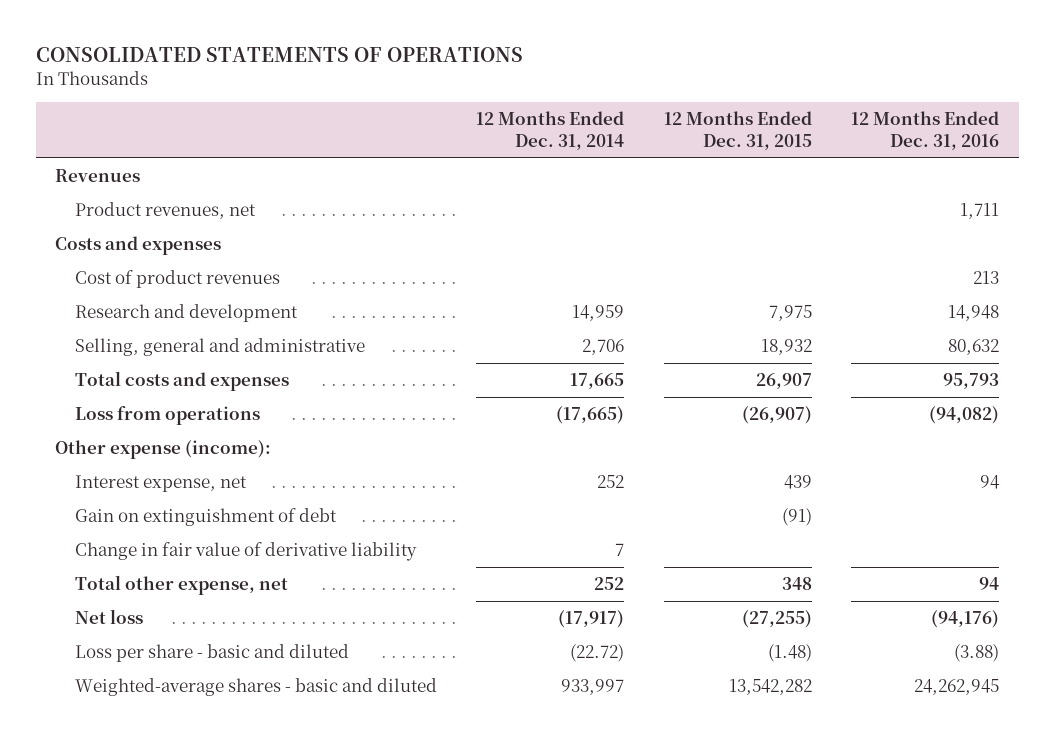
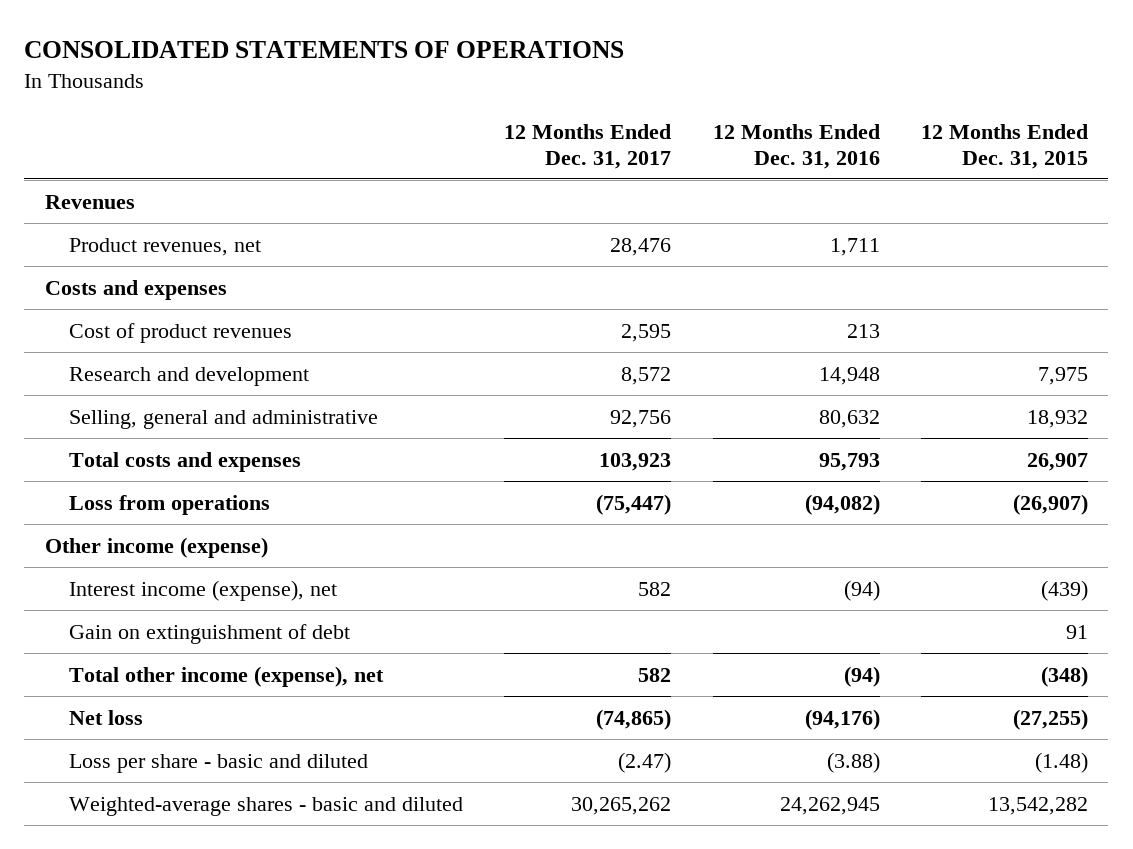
- | 12 Months Ended Dec. 31, 2014 | 12 Months Ended Dec. 31, 2015 | 12 Months Ended Dec. 31, 2016
+ | 12 Months Ended Dec. 31, 2017 | 12 Months Ended Dec. 31, 2016 | 12 Months Ended Dec. 31, 2015
- Other expense (income):
- Interest expense, net | 252 | 439 | 94
- Gain on extinguishment of debt | | (91) |
- Change in fair value of derivative liability | 7 | |
- Total other expense, net | 252 | 348 | 94
+ Other income (expense)
+ Interest income (expense), net | 582 | (94) | (439)
+ Gain on extinguishment of debt | | | 91
+ Total other income (expense), net | 582 | (94) | (348)

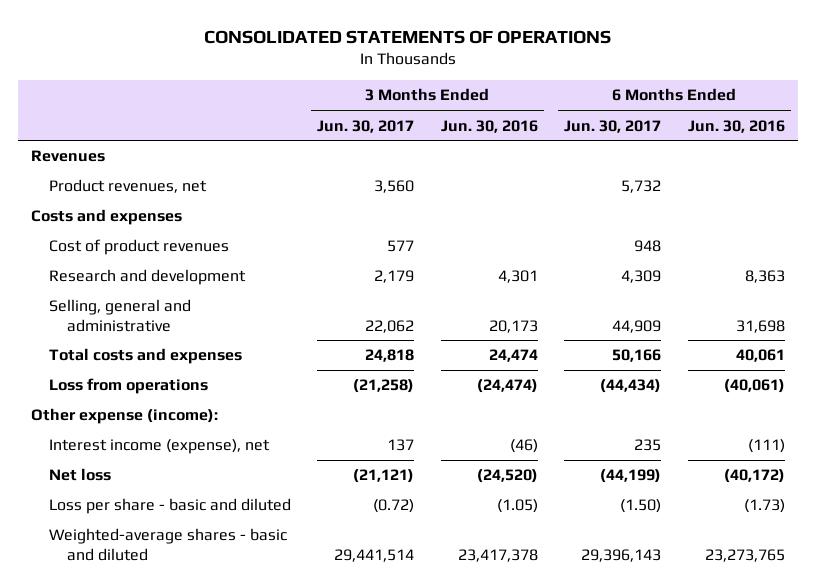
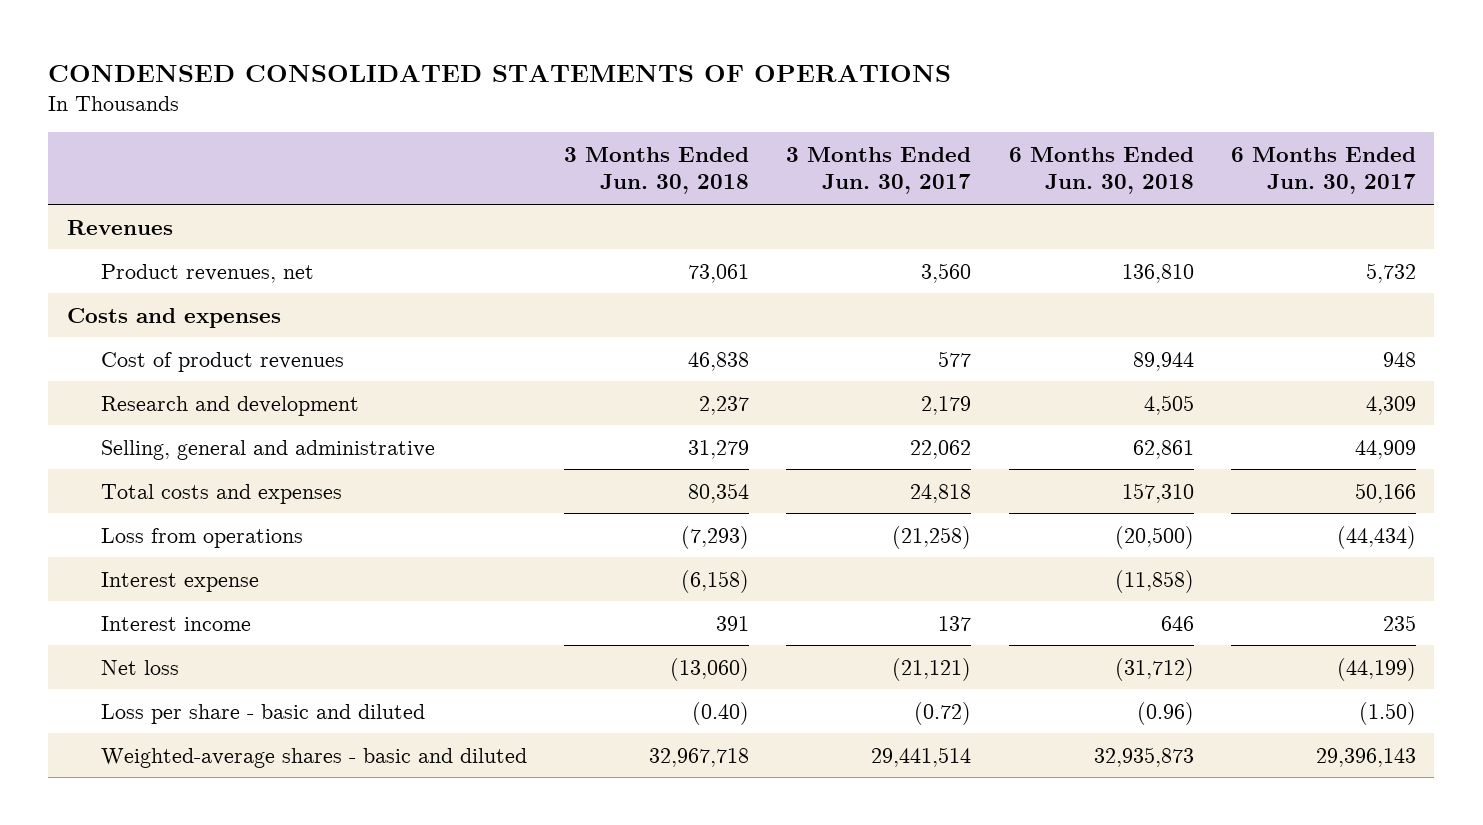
- CONSOLIDATED STATEMENTS OF OPERATIONS
+ CONDENSED CONSOLIDATED STATEMENTS OF OPERATIONS
- | 3 Months Ended Jun. 30, 2017 | 3 Months Ended Jun. 30, 2016 | 6 Months Ended Jun. 30, 2017 | 6 Months Ended Jun. 30, 2016
+ | 3 Months Ended Jun. 30, 2018 | 3 Months Ended Jun. 30, 2017 | 6 Months Ended Jun. 30, 2018 | 6 Months Ended Jun. 30, 2017
- Other expense (income):
- Interest income (expense), net | 137 | (46) | 235 | (111)
+ Interest expense | (6,158) | | (11,858) |
+ Interest income | 391 | 137 | 646 | 235

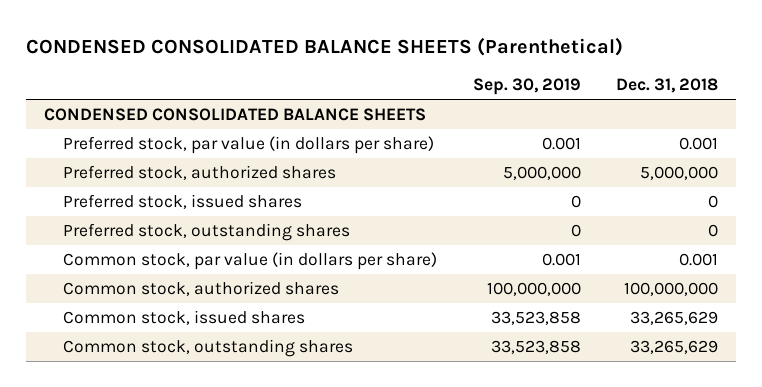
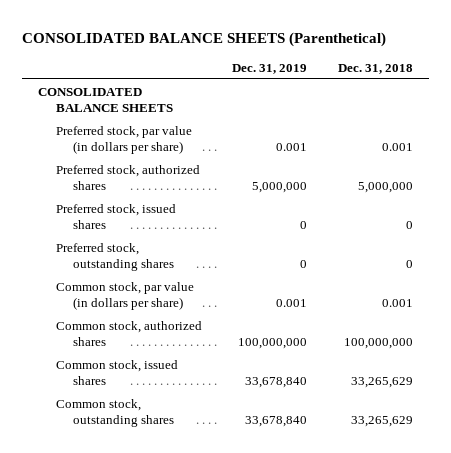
- CONDENSED CONSOLIDATED BALANCE SHEETS (Parenthetical)
+ CONSOLIDATED BALANCE SHEETS (Parenthetical)
- | Sep. 30, 2019 | Dec. 31, 2018
+ | Dec. 31, 2019 | Dec. 31, 2018
- CONDENSED CONSOLIDATED BALANCE SHEETS
+ CONSOLIDATED BALANCE SHEETS

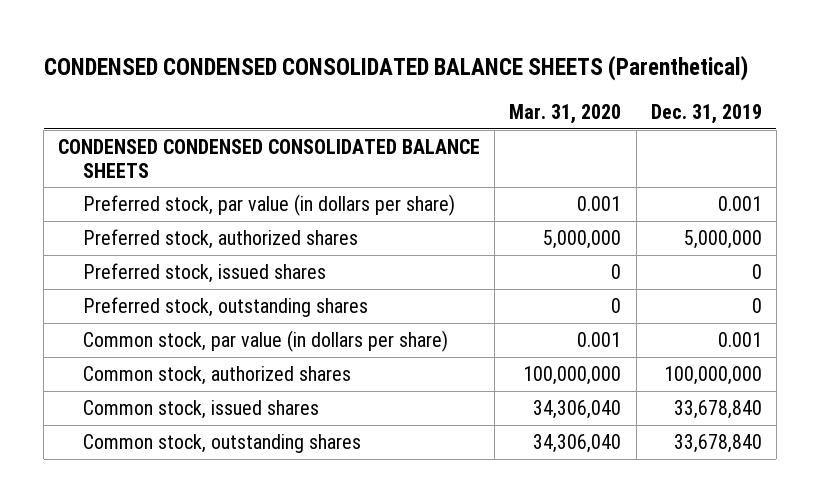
- CONSOLIDATED BALANCE SHEETS (Parenthetical)
+ CONDENSED CONDENSED CONSOLIDATED BALANCE SHEETS (Parenthetical)
- | Dec. 31, 2019 | Dec. 31, 2018
+ | Mar. 31, 2020 | Dec. 31, 2019
- CONSOLIDATED BALANCE SHEETS
+ CONDENSED CONDENSED CONSOLIDATED BALANCE SHEETS

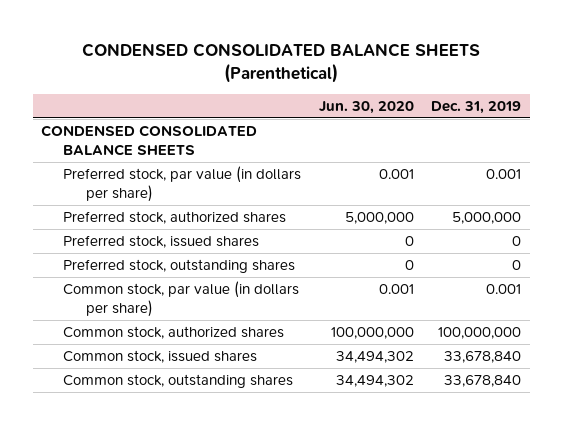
- CONDENSED CONDENSED CONSOLIDATED BALANCE SHEETS (Parenthetical)
+ CONDENSED CONSOLIDATED BALANCE SHEETS (Parenthetical)
- | Mar. 31, 2020 | Dec. 31, 2019
+ | Jun. 30, 2020 | Dec. 31, 2019
- CONDENSED CONDENSED CONSOLIDATED BALANCE SHEETS
+ CONDENSED CONSOLIDATED BALANCE SHEETS

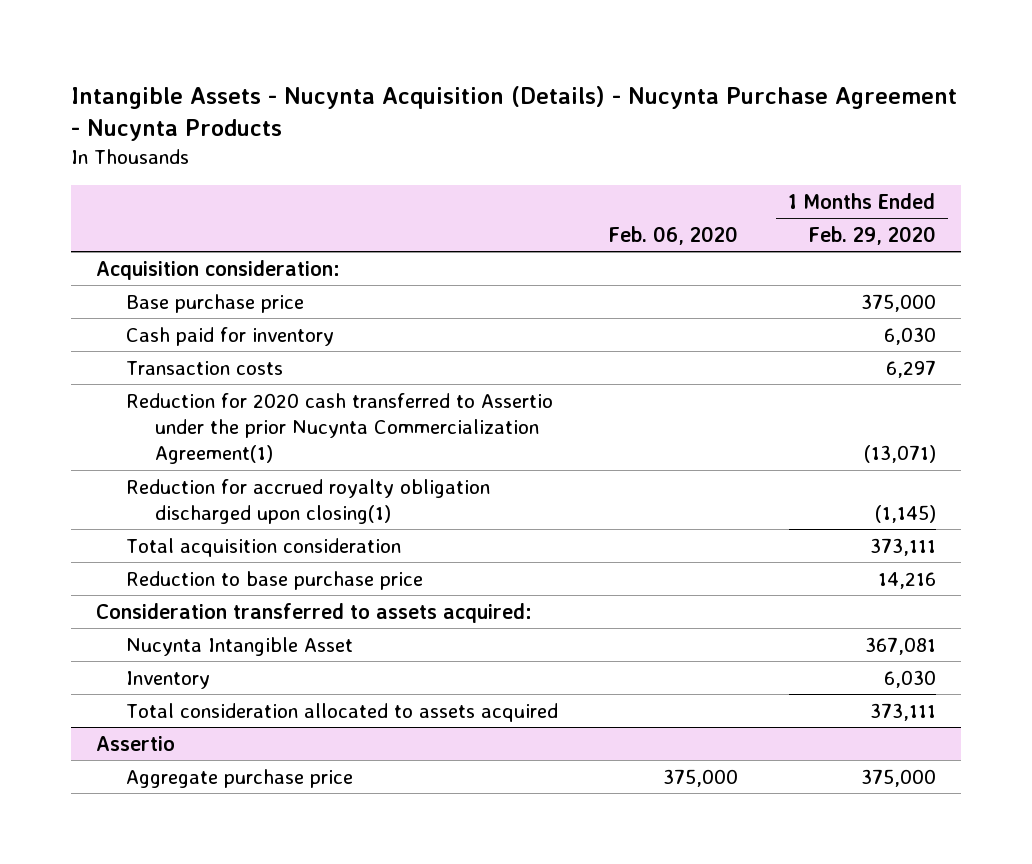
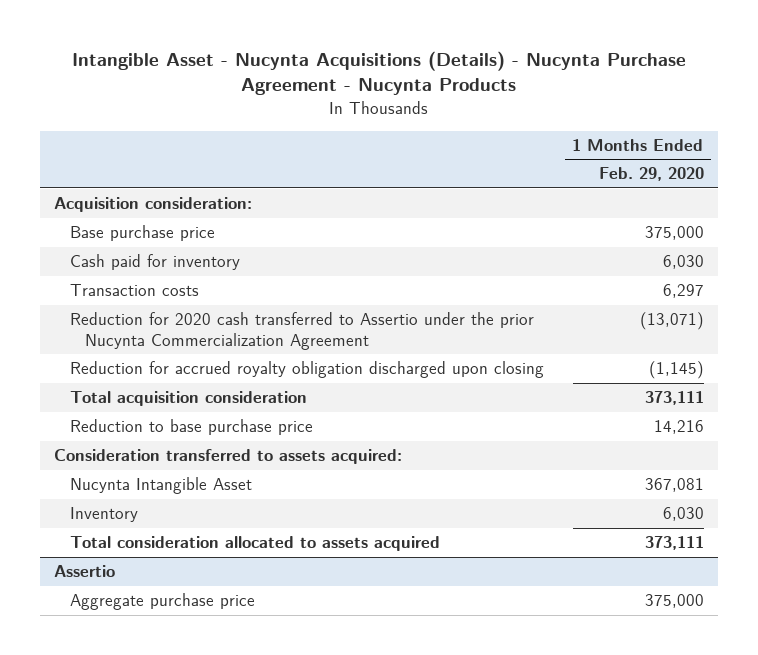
- Intangible Assets - Nucynta Acquisition (Details) - Nucynta Purchase Agreement - Nucynta Products
+ Intangible Asset - Nucynta Acquisitions (Details) - Nucynta Purchase Agreement - Nucynta Products
- | Feb. 06, 2020 | 1 Months Ended Feb. 29, 2020
+ | 1 Months Ended Feb. 29, 2020
- Reduction for 2020 cash transferred to Assertio under the prior Nucynta Commercialization Agreement(1) | | (13,071)
- Reduction for accrued royalty obligation discharged upon closing(1) | | (1,145)
+ Reduction for 2020 cash transferred to Assertio under the prior Nucynta Commercialization Agreement | (13,071)
+ Reduction for accrued royalty obligation discharged upon closing | (1,145)

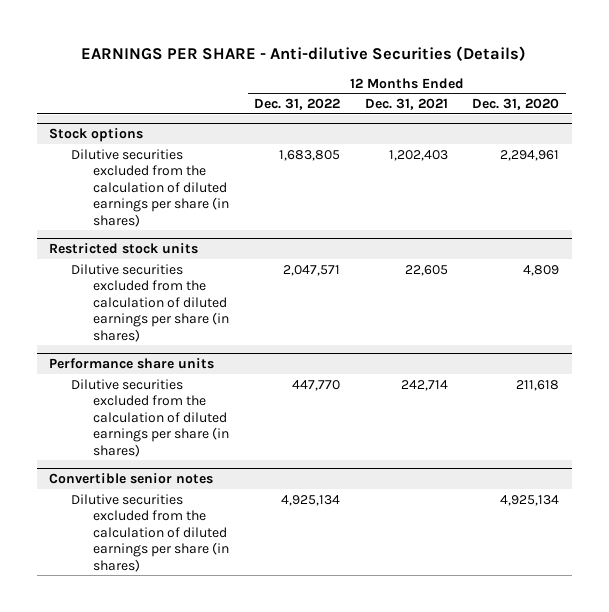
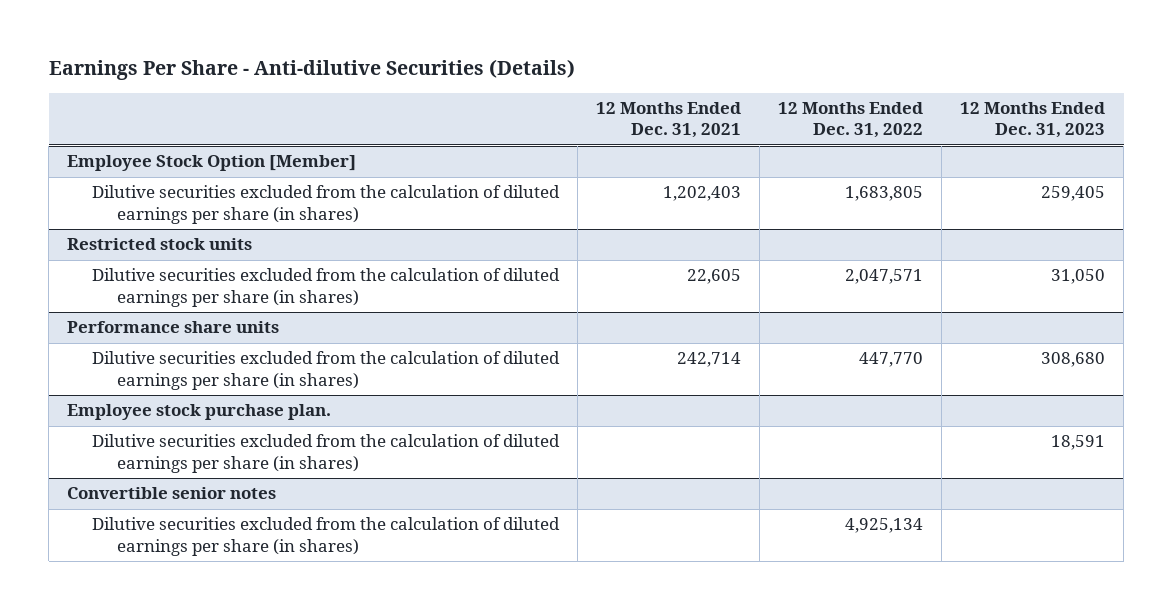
- EARNINGS PER SHARE - Anti-dilutive Securities (Details)
+ Earnings Per Share - Anti-dilutive Securities (Details)
- | 12 Months Ended Dec. 31, 2022 | 12 Months Ended Dec. 31, 2021 | 12 Months Ended Dec. 31, 2020
+ | 12 Months Ended Dec. 31, 2021 | 12 Months Ended Dec. 31, 2022 | 12 Months Ended Dec. 31, 2023
- Stock options
+ Employee Stock Option [Member]
+ Employee stock purchase plan.
+ Dilutive securities excluded from the calculation of diluted earnings per share (in shares) | | | 18,591

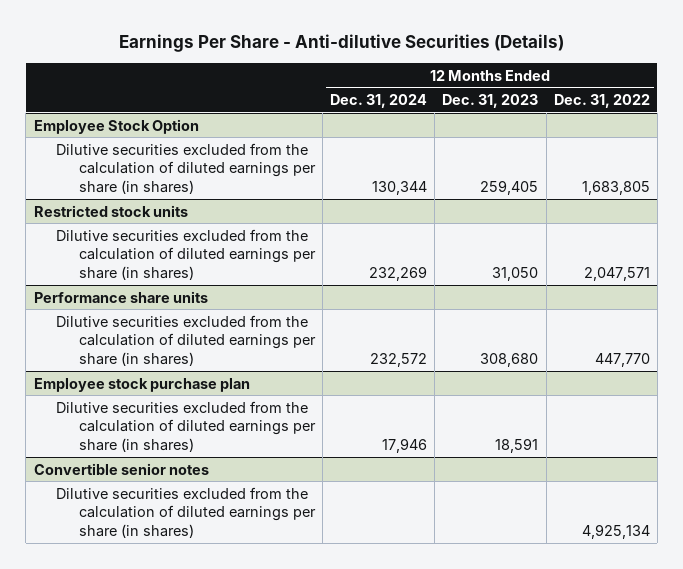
- | 12 Months Ended Dec. 31, 2021 | 12 Months Ended Dec. 31, 2022 | 12 Months Ended Dec. 31, 2023
+ | 12 Months Ended Dec. 31, 2024 | 12 Months Ended Dec. 31, 2023 | 12 Months Ended Dec. 31, 2022
- Employee Stock Option [Member]
+ Employee Stock Option
- Employee stock purchase plan.
+ Employee stock purchase plan

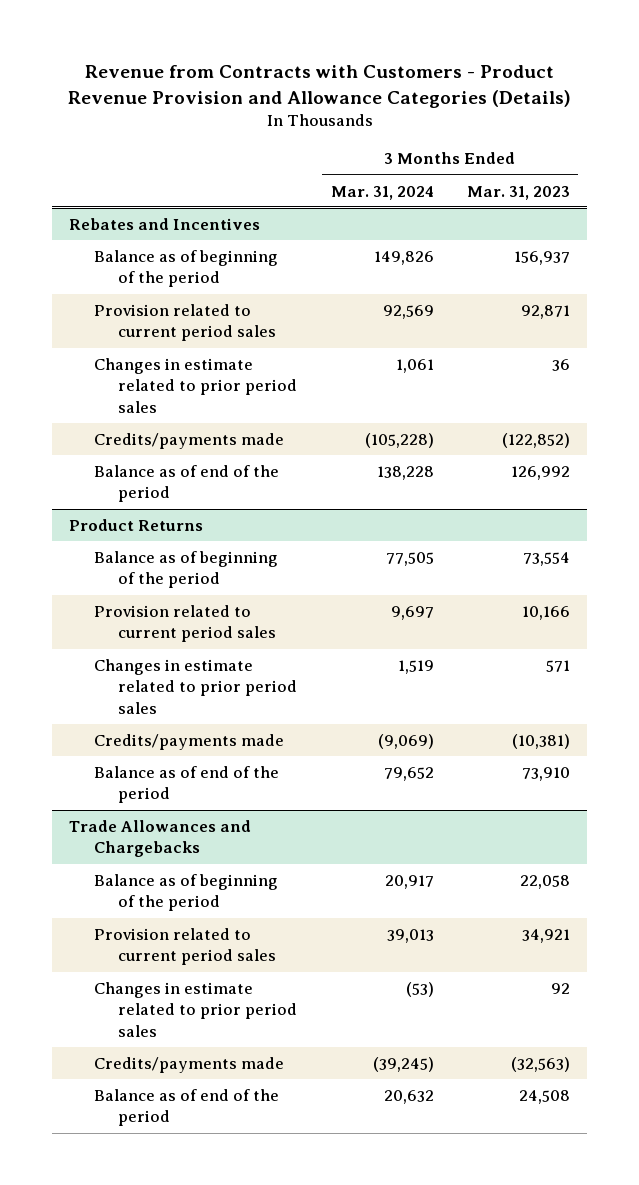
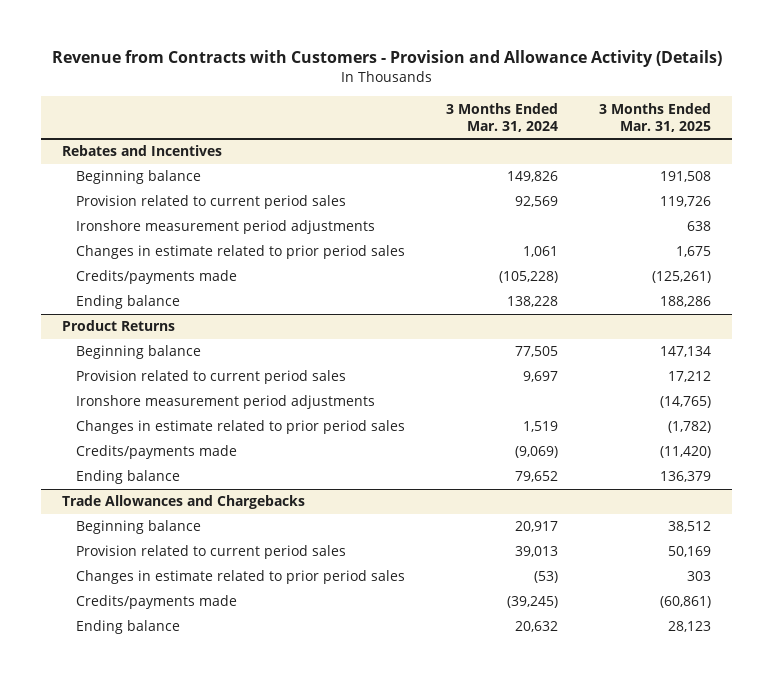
- Revenue from Contracts with Customers - Product Revenue Provision and Allowance Categories (Details)
+ Revenue from Contracts with Customers - Provision and Allowance Activity (Details)
- | 3 Months Ended Mar. 31, 2024 | 3 Months Ended Mar. 31, 2023
+ | 3 Months Ended Mar. 31, 2024 | 3 Months Ended Mar. 31, 2025
@ Rebates and Incentives
- Balance as of beginning of the period | 149,826 | 156,937
+ Beginning balance | 149,826 | 191,508
+ Ironshore measurement period adjustments | | 638
- Balance as of end of the period | 138,228 | 126,992
+ Ending balance | 138,228 | 188,286
@ Product Returns
- Balance as of beginning of the period | 77,505 | 73,554
+ Beginning balance | 77,505 | 147,134
+ Ironshore measurement period adjustments | | (14,765)
- Balance as of end of the period | 79,652 | 73,910
+ Ending balance | 79,652 | 136,379
@ Trade Allowances and Chargebacks
- Balance as of beginning of the period | 20,917 | 22,058
+ Beginning balance | 20,917 | 38,512
- Balance as of end of the period | 20,632 | 24,508
+ Ending balance | 20,632 | 28,123

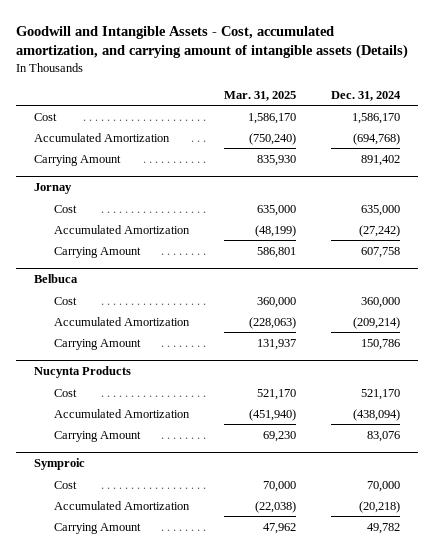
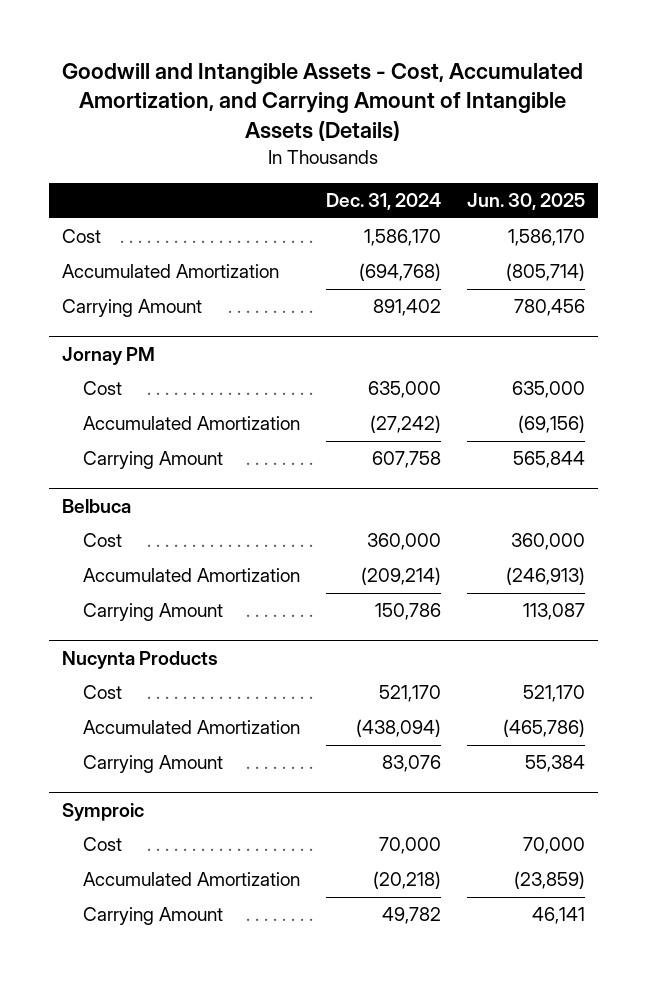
- Goodwill and Intangible Assets - Cost, accumulated amortization, and carrying amount of intangible assets (Details)
+ Goodwill and Intangible Assets - Cost, Accumulated Amortization, and Carrying Amount of Intangible Assets (Details)
- | Mar. 31, 2025 | Dec. 31, 2024
+ | Dec. 31, 2024 | Jun. 30, 2025
- Jornay
+ Jornay PM

